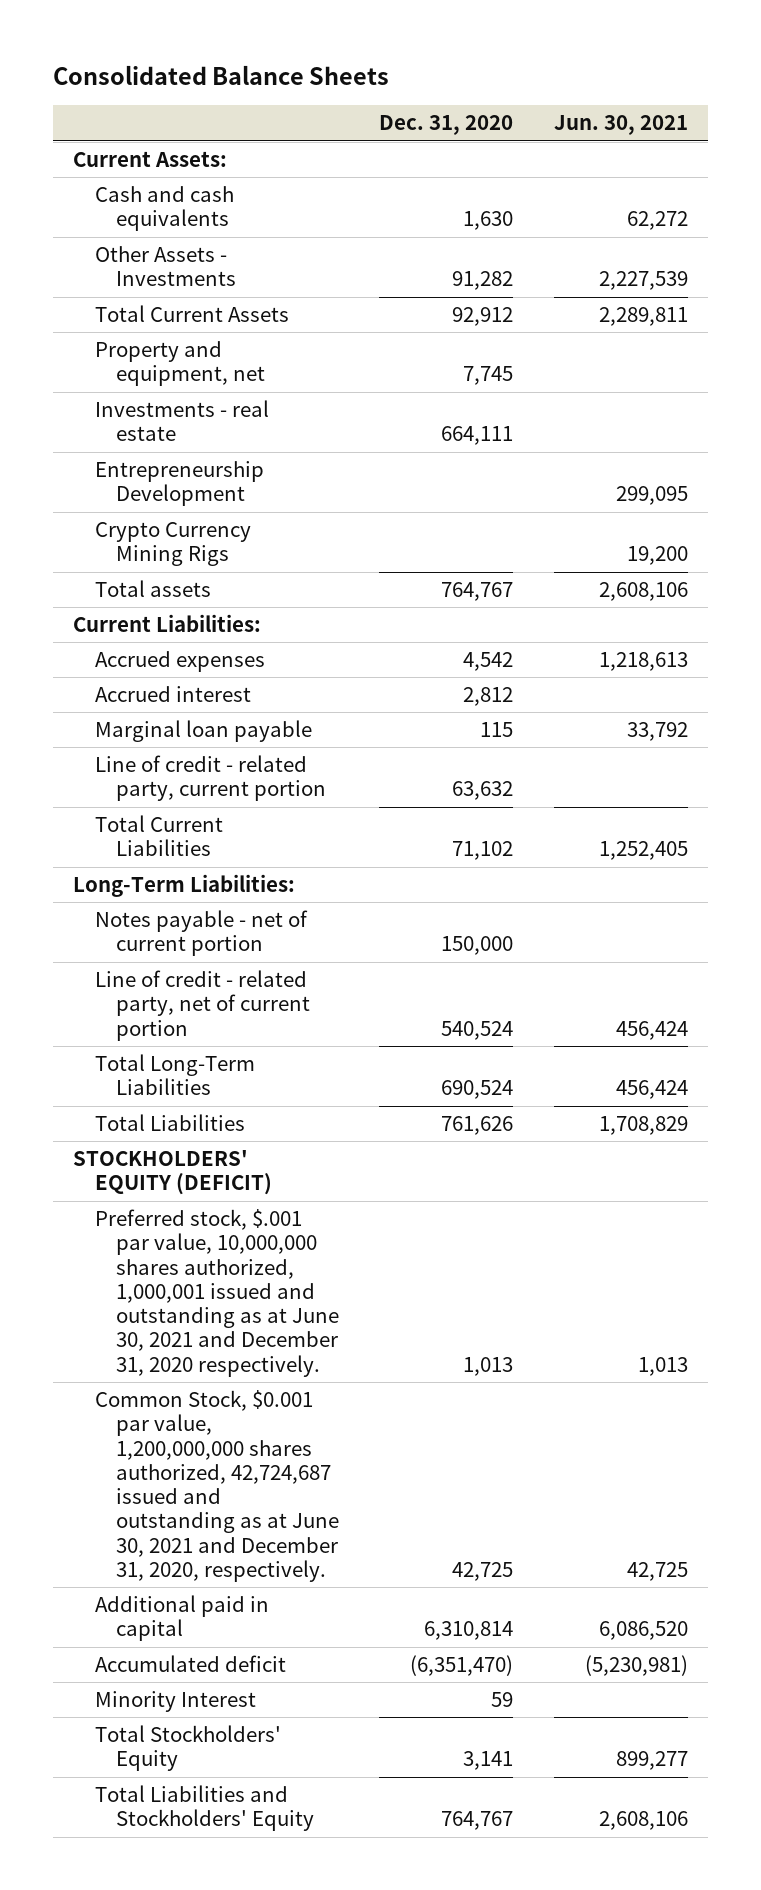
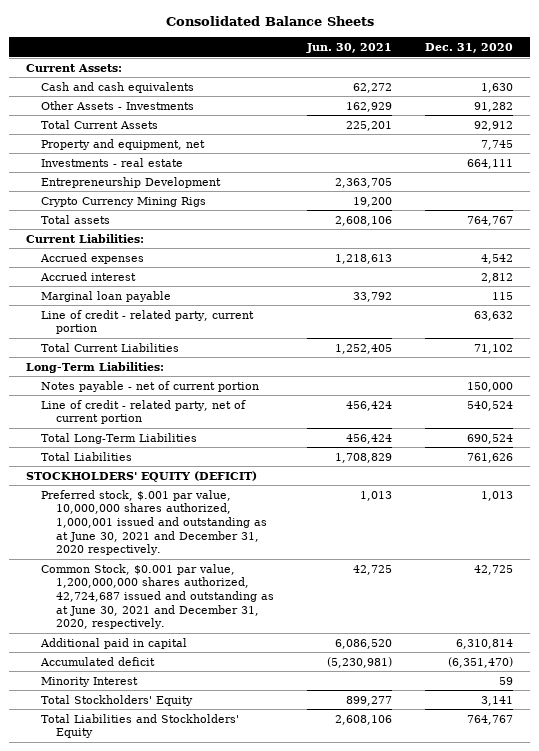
- | Dec. 31, 2020 | Jun. 30, 2021
+ | Jun. 30, 2021 | Dec. 31, 2020
- Other Assets - Investments | 91,282 | 2,227,539
- Total Current Assets | 92,912 | 2,289,811
+ Other Assets - Investments | 162,929 | 91,282
+ Total Current Assets | 225,201 | 92,912
- Entrepreneurship Development | | 299,095
+ Entrepreneurship Development | 2,363,705 |

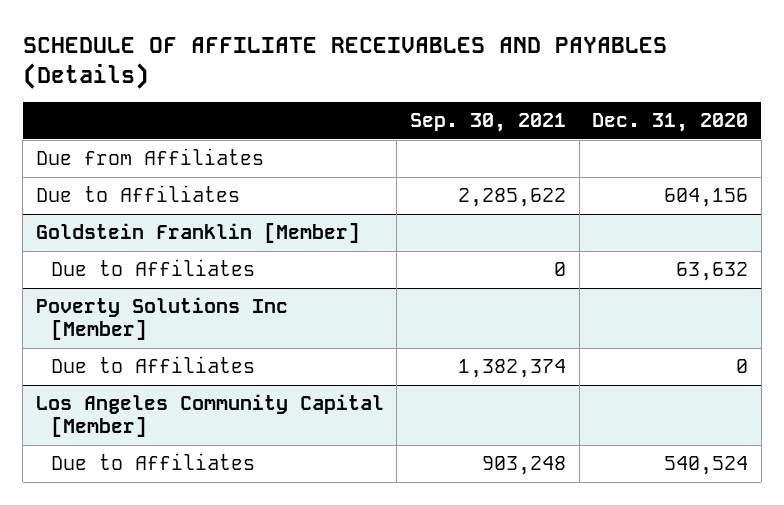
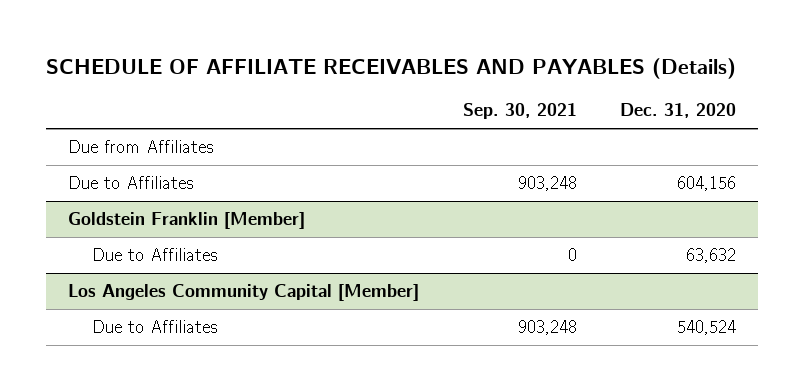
- Due to Affiliates | 2,285,622 | 604,156
+ Due to Affiliates | 903,248 | 604,156
- Poverty Solutions Inc [Member]
- Due to Affiliates | 1,382,374 | 0

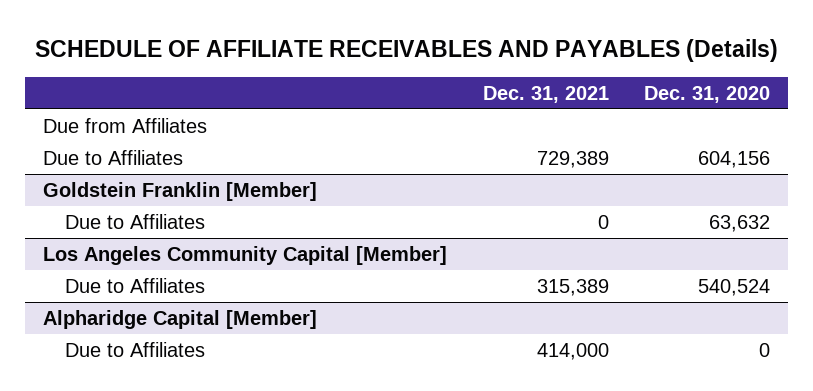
- | Sep. 30, 2021 | Dec. 31, 2020
+ | Dec. 31, 2021 | Dec. 31, 2020
+ Alpharidge Capital [Member]
+ Due to Affiliates | 414,000 | 0

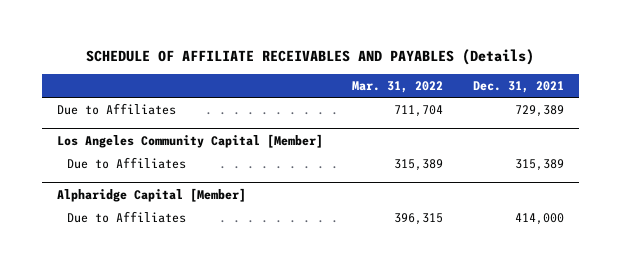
- | Dec. 31, 2021 | Dec. 31, 2020
+ | Mar. 31, 2022 | Dec. 31, 2021
- Due from Affiliates
- Goldstein Franklin [Member]
- Due to Affiliates | 0 | 63,632

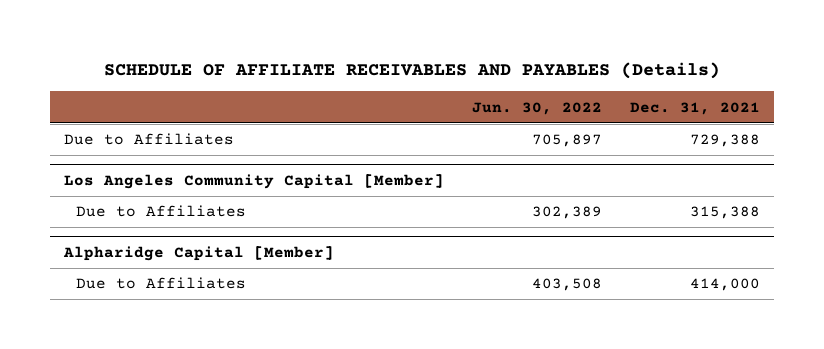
- | Mar. 31, 2022 | Dec. 31, 2021
+ | Jun. 30, 2022 | Dec. 31, 2021
- Due to Affiliates | 711,704 | 729,389
+ Due to Affiliates | 705,897 | 729,388
@ Los Angeles Community Capital [Member]
- Due to Affiliates | 315,389 | 315,389
+ Due to Affiliates | 302,389 | 315,388

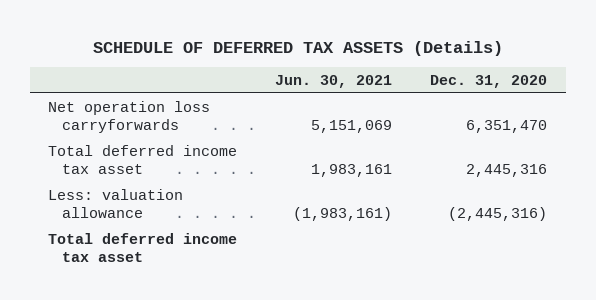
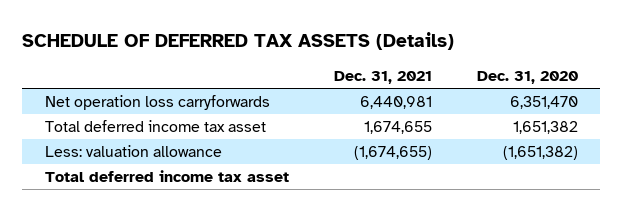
- | Jun. 30, 2021 | Dec. 31, 2020
+ | Dec. 31, 2021 | Dec. 31, 2020
- Total deferred income tax asset | 1,983,161 | 2,445,316
- Less: valuation allowance | (1,983,161) | (2,445,316)
+ Total deferred income tax asset | 1,674,655 | 1,651,382
+ Less: valuation allowance | (1,674,655) | (1,651,382)

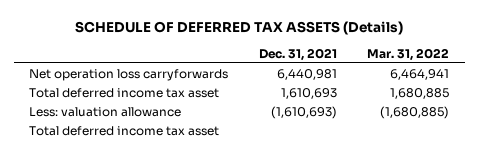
- | Dec. 31, 2021 | Dec. 31, 2020
+ | Dec. 31, 2021 | Mar. 31, 2022
- Total deferred income tax asset | 1,674,655 | 1,651,382
- Less: valuation allowance | (1,674,655) | (1,651,382)
+ Total deferred income tax asset | 1,610,693 | 1,680,885
+ Less: valuation allowance | (1,610,693) | (1,680,885)

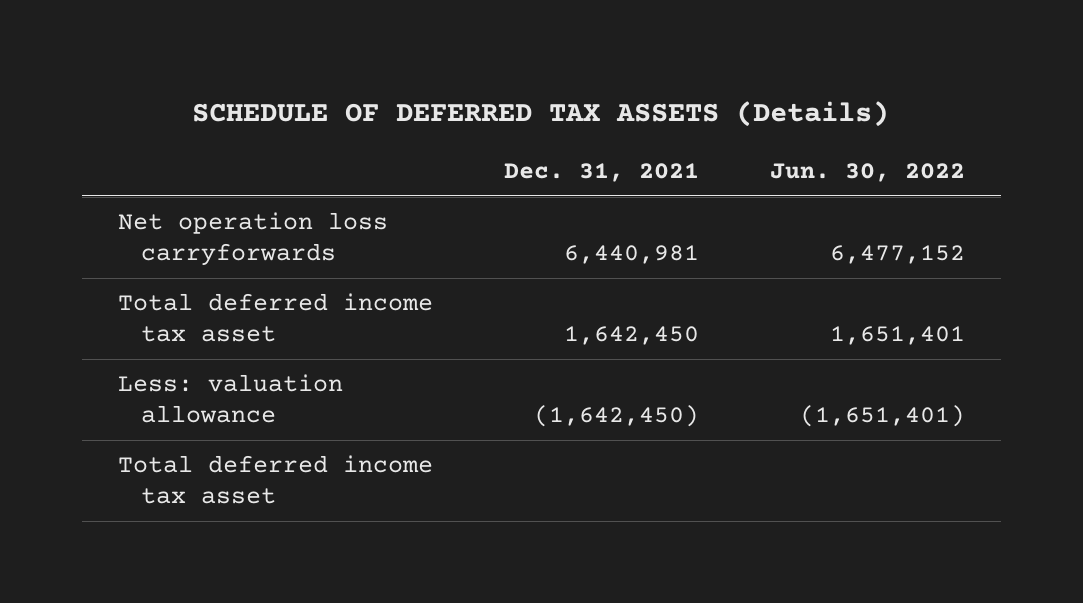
- | Dec. 31, 2021 | Mar. 31, 2022
+ | Dec. 31, 2021 | Jun. 30, 2022
- Total deferred income tax asset | 1,610,693 | 1,680,885
- Less: valuation allowance | (1,610,693) | (1,680,885)
+ Total deferred income tax asset | 1,642,450 | 1,651,401
+ Less: valuation allowance | (1,642,450) | (1,651,401)

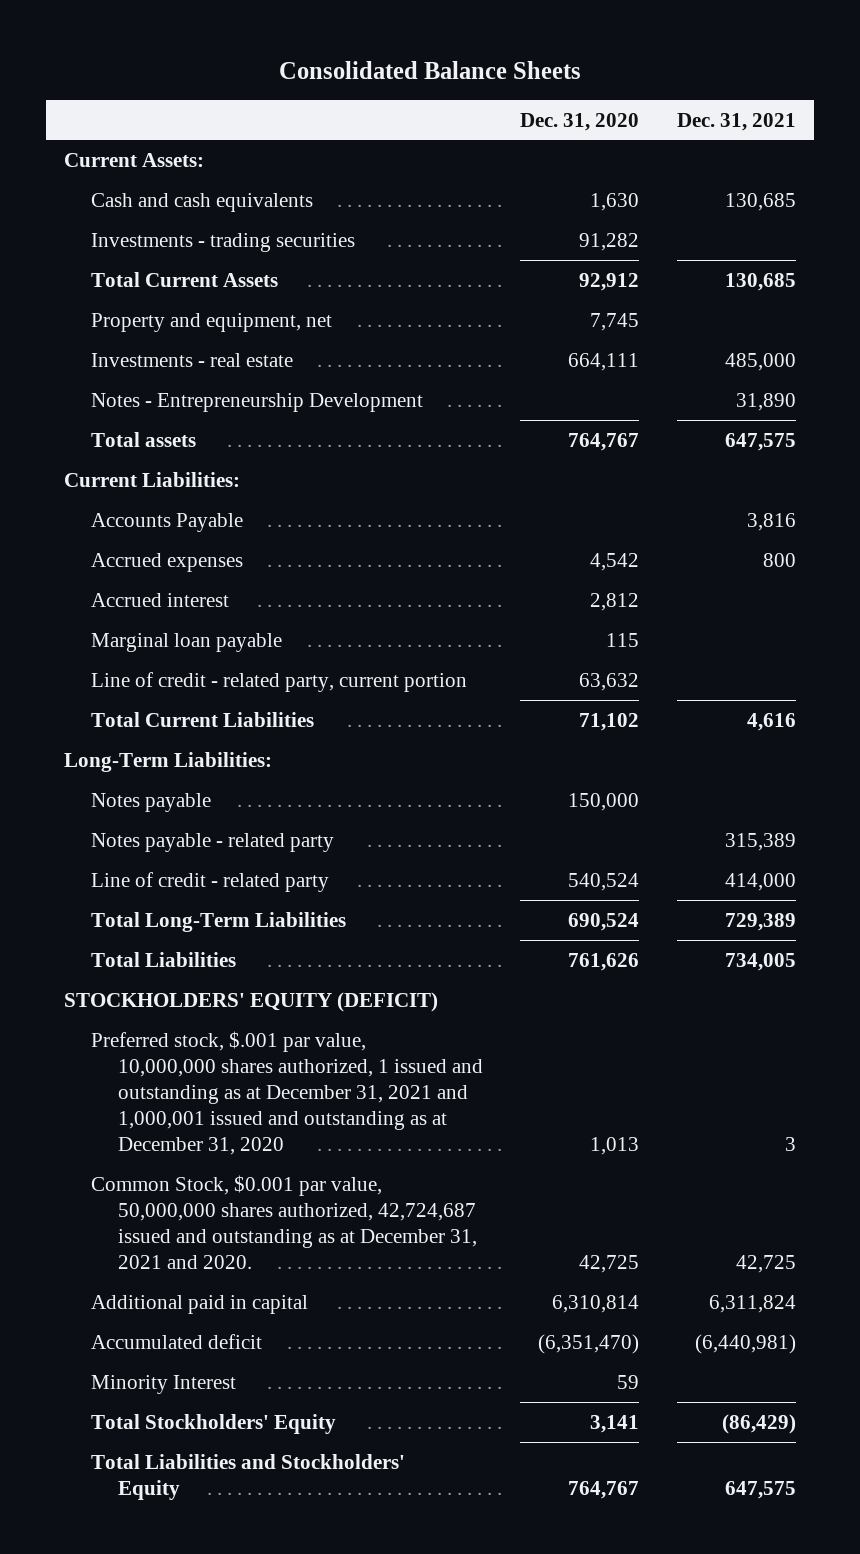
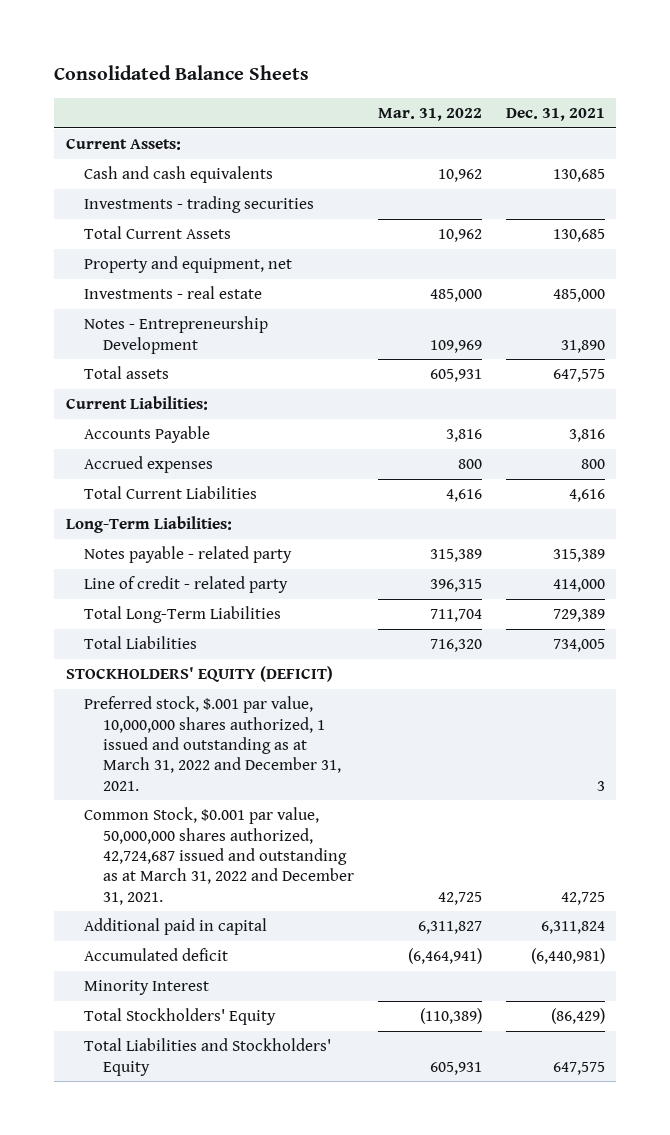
- | Dec. 31, 2020 | Dec. 31, 2021
+ | Mar. 31, 2022 | Dec. 31, 2021
- Accrued interest | 2,812 |
- Marginal loan payable | 115 |
- Line of credit - related party, current portion | 63,632 |
- Notes payable | 150,000 |
- Preferred stock, $.001 par value, 10,000,000 shares authorized, 1 issued and outstanding as at December 31, 2021 and 1,000,001 issued and outstanding as at December 31, 2020 | 1,013 | 3
- Common Stock, $0.001 par value, 50,000,000 shares authorized, 42,724,687 issued and outstanding as at December 31, 2021 and 2020. | 42,725 | 42,725
+ Preferred stock, $.001 par value, 10,000,000 shares authorized, 1 issued and outstanding as at March 31, 2022 and December 31, 2021. | | 3
+ Common Stock, $0.001 par value, 50,000,000 shares authorized, 42,724,687 issued and outstanding as at March 31, 2022 and December 31, 2021. | 42,725 | 42,725

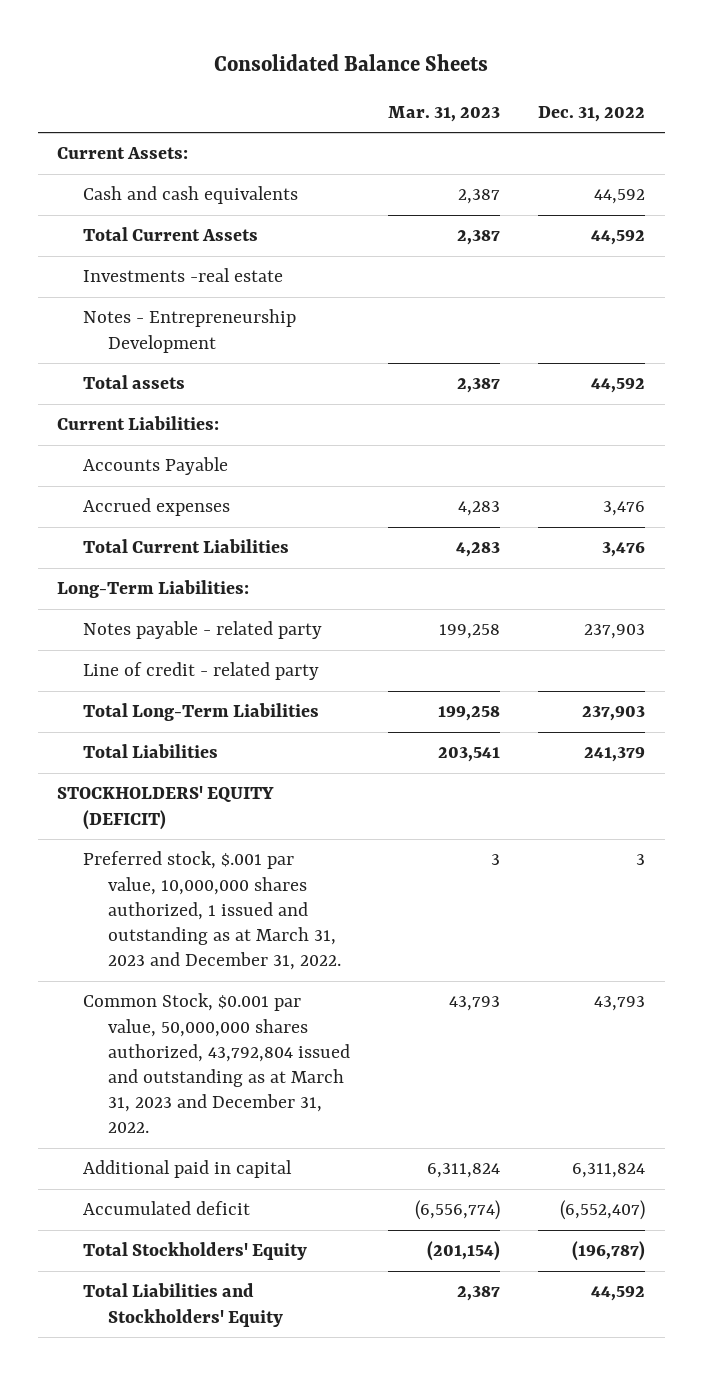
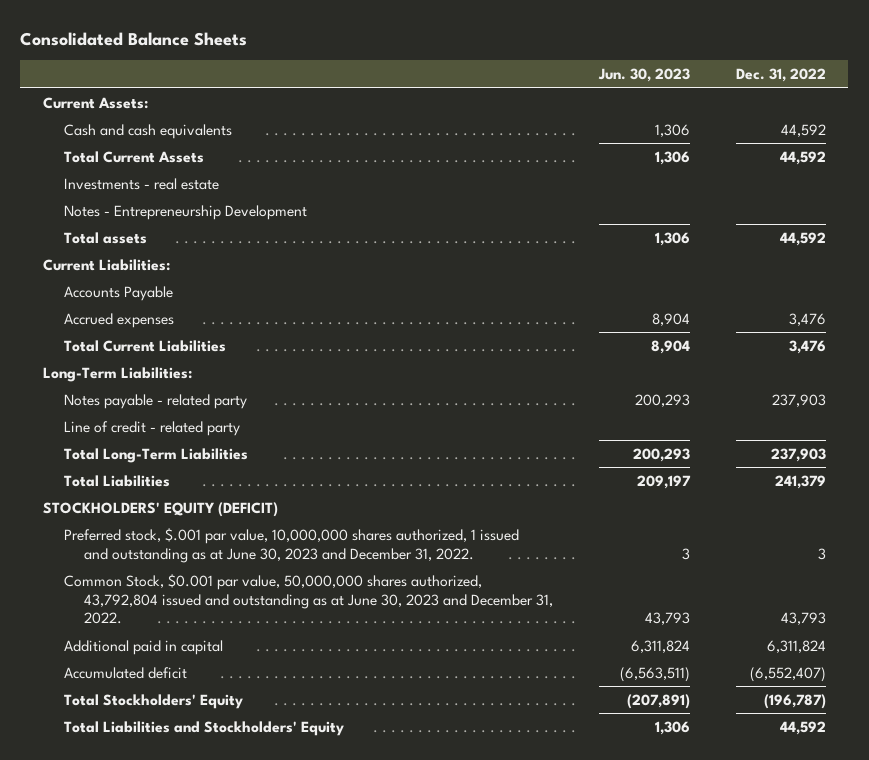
- | Mar. 31, 2023 | Dec. 31, 2022
+ | Jun. 30, 2023 | Dec. 31, 2022
- Investments -real estate
+ Investments - real estate
- Preferred stock, $.001 par value, 10,000,000 shares authorized, 1 issued and outstanding as at March 31, 2023 and December 31, 2022. | 3 | 3
- Common Stock, $0.001 par value, 50,000,000 shares authorized, 43,792,804 issued and outstanding as at March 31, 2023 and December 31, 2022. | 43,793 | 43,793
+ Preferred stock, $.001 par value, 10,000,000 shares authorized, 1 issued and outstanding as at June 30, 2023 and December 31, 2022. | 3 | 3
+ Common Stock, $0.001 par value, 50,000,000 shares authorized, 43,792,804 issued and outstanding as at June 30, 2023 and December 31, 2022. | 43,793 | 43,793

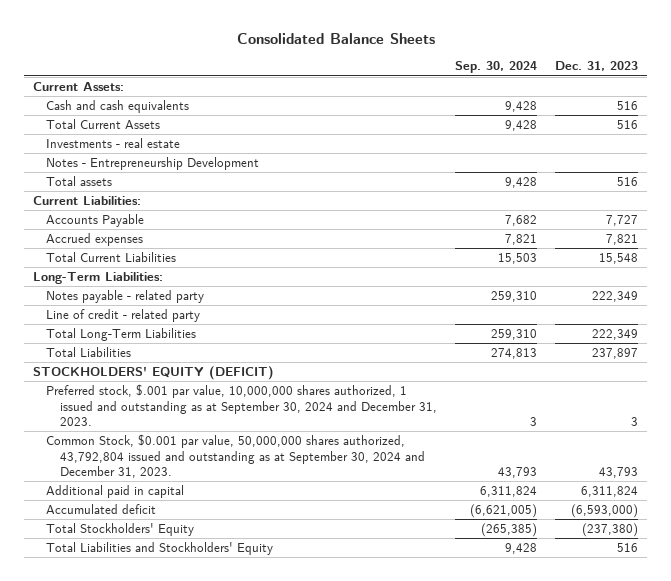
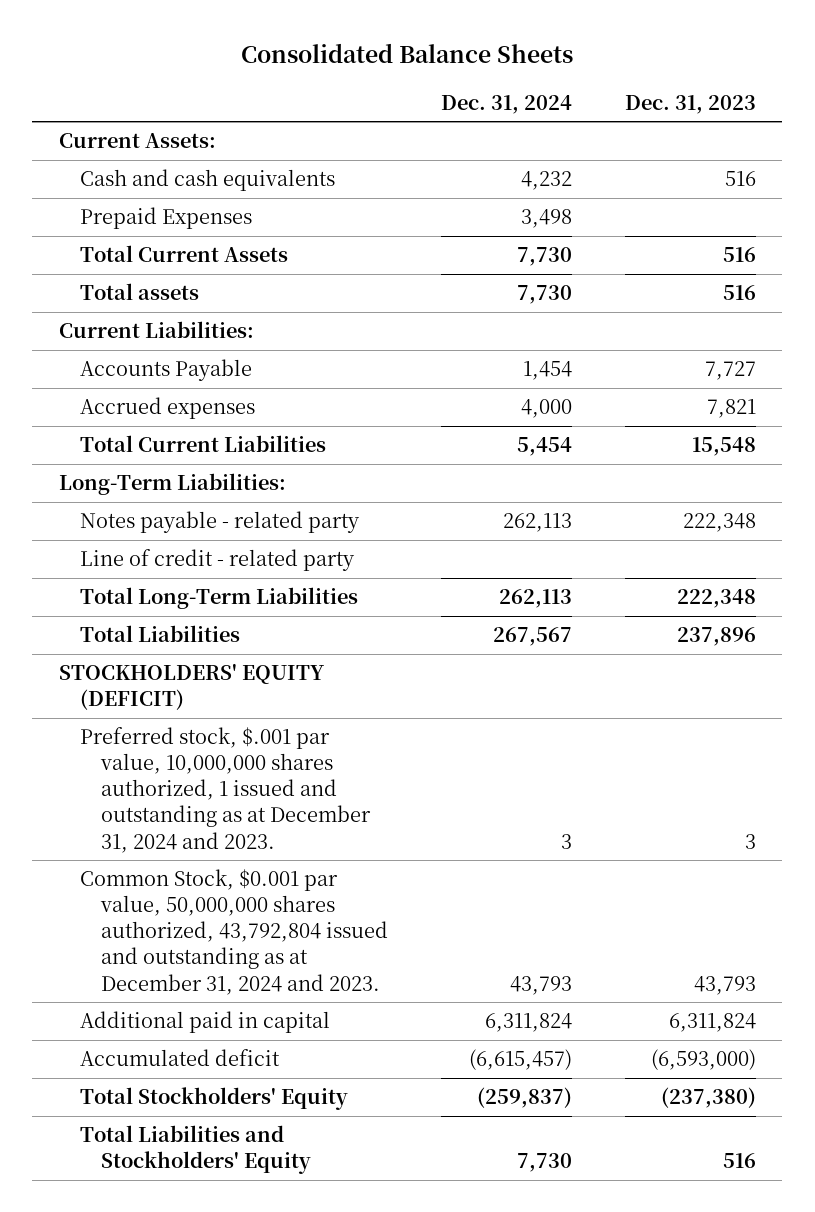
- | Sep. 30, 2024 | Dec. 31, 2023
+ | Dec. 31, 2024 | Dec. 31, 2023
+ Prepaid Expenses | 3,498 |
- Investments - real estate
- Notes - Entrepreneurship Development
- Notes payable - related party | 259,310 | 222,349
+ Notes payable - related party | 262,113 | 222,348
- Total Long-Term Liabilities | 259,310 | 222,349
- Total Liabilities | 274,813 | 237,897
+ Total Long-Term Liabilities | 262,113 | 222,348
+ Total Liabilities | 267,567 | 237,896
- Preferred stock, $.001 par value, 10,000,000 shares authorized, 1 issued and outstanding as at September 30, 2024 and December 31, 2023. | 3 | 3
- Common Stock, $0.001 par value, 50,000,000 shares authorized, 43,792,804 issued and outstanding as at September 30, 2024 and December 31, 2023. | 43,793 | 43,793
+ Preferred stock, $.001 par value, 10,000,000 shares authorized, 1 issued and outstanding as at December 31, 2024 and 2023. | 3 | 3
+ Common Stock, $0.001 par value, 50,000,000 shares authorized, 43,792,804 issued and outstanding as at December 31, 2024 and 2023. | 43,793 | 43,793

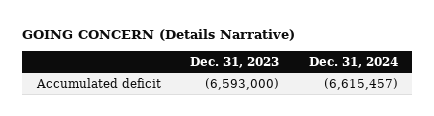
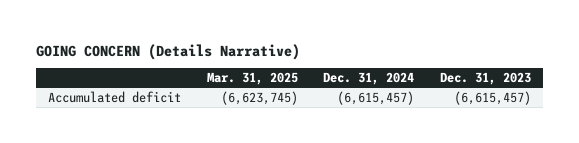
- | Dec. 31, 2023 | Dec. 31, 2024
+ | Mar. 31, 2025 | Dec. 31, 2024 | Dec. 31, 2023
- Accumulated deficit | (6,593,000) | (6,615,457)
+ Accumulated deficit | (6,623,745) | (6,615,457) | (6,615,457)

